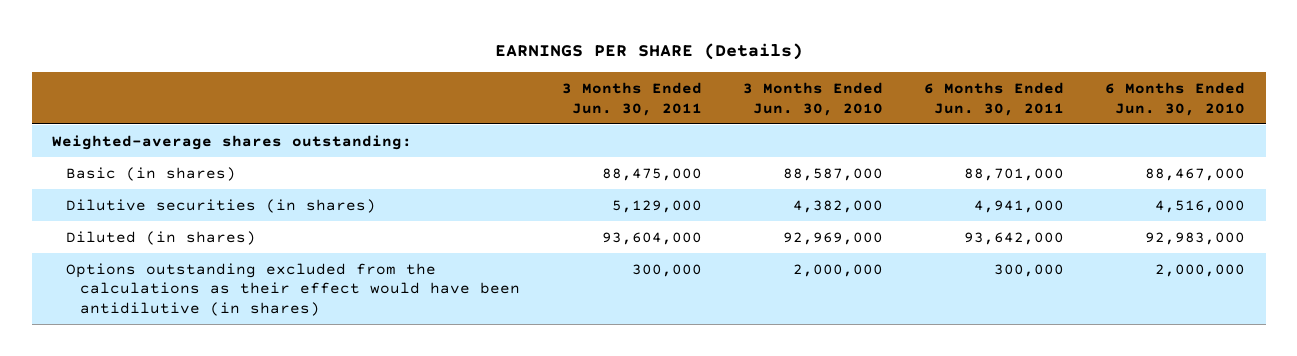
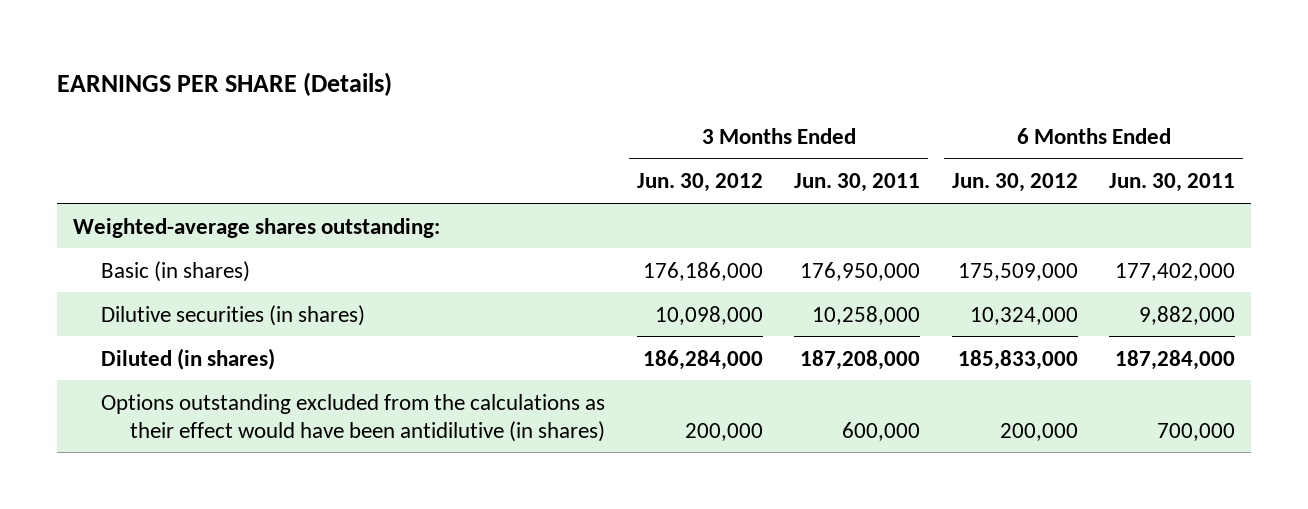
- | 3 Months Ended Jun. 30, 2011 | 3 Months Ended Jun. 30, 2010 | 6 Months Ended Jun. 30, 2011 | 6 Months Ended Jun. 30, 2010
+ | 3 Months Ended Jun. 30, 2012 | 3 Months Ended Jun. 30, 2011 | 6 Months Ended Jun. 30, 2012 | 6 Months Ended Jun. 30, 2011
- Basic (in shares) | 88,475,000 | 88,587,000 | 88,701,000 | 88,467,000
- Dilutive securities (in shares) | 5,129,000 | 4,382,000 | 4,941,000 | 4,516,000
- Diluted (in shares) | 93,604,000 | 92,969,000 | 93,642,000 | 92,983,000
- Options outstanding excluded from the calculations as their effect would have been antidilutive (in shares) | 300,000 | 2,000,000 | 300,000 | 2,000,000
+ Basic (in shares) | 176,186,000 | 176,950,000 | 175,509,000 | 177,402,000
+ Dilutive securities (in shares) | 10,098,000 | 10,258,000 | 10,324,000 | 9,882,000
+ Diluted (in shares) | 186,284,000 | 187,208,000 | 185,833,000 | 187,284,000
+ Options outstanding excluded from the calculations as their effect would have been antidilutive (in shares) | 200,000 | 600,000 | 200,000 | 700,000

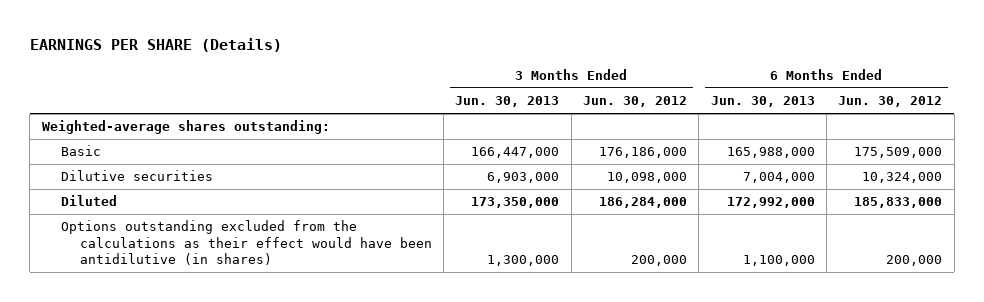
- | 3 Months Ended Jun. 30, 2012 | 3 Months Ended Jun. 30, 2011 | 6 Months Ended Jun. 30, 2012 | 6 Months Ended Jun. 30, 2011
+ | 3 Months Ended Jun. 30, 2013 | 3 Months Ended Jun. 30, 2012 | 6 Months Ended Jun. 30, 2013 | 6 Months Ended Jun. 30, 2012
- Basic (in shares) | 176,186,000 | 176,950,000 | 175,509,000 | 177,402,000
- Dilutive securities (in shares) | 10,098,000 | 10,258,000 | 10,324,000 | 9,882,000
- Diluted (in shares) | 186,284,000 | 187,208,000 | 185,833,000 | 187,284,000
+ Basic | 166,447,000 | 176,186,000 | 165,988,000 | 175,509,000
+ Dilutive securities | 6,903,000 | 10,098,000 | 7,004,000 | 10,324,000
+ Diluted | 173,350,000 | 186,284,000 | 172,992,000 | 185,833,000

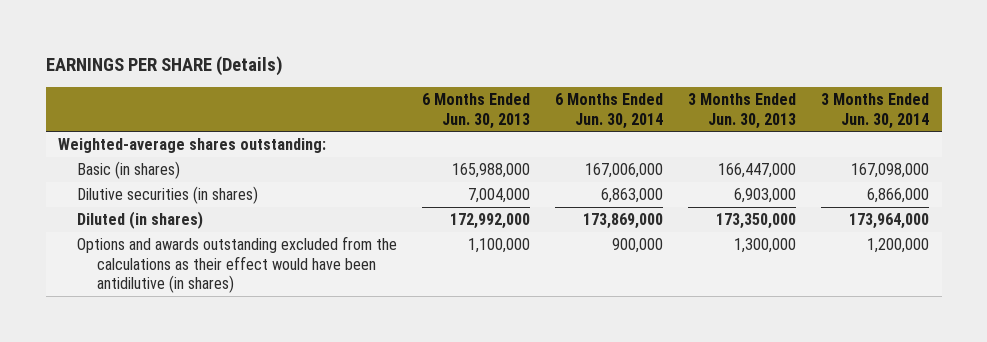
- | 3 Months Ended Jun. 30, 2013 | 3 Months Ended Jun. 30, 2012 | 6 Months Ended Jun. 30, 2013 | 6 Months Ended Jun. 30, 2012
+ | 6 Months Ended Jun. 30, 2013 | 6 Months Ended Jun. 30, 2014 | 3 Months Ended Jun. 30, 2013 | 3 Months Ended Jun. 30, 2014
- Basic | 166,447,000 | 176,186,000 | 165,988,000 | 175,509,000
- Dilutive securities | 6,903,000 | 10,098,000 | 7,004,000 | 10,324,000
- Diluted | 173,350,000 | 186,284,000 | 172,992,000 | 185,833,000
- Options outstanding excluded from the calculations as their effect would have been antidilutive (in shares) | 1,300,000 | 200,000 | 1,100,000 | 200,000
+ Basic (in shares) | 165,988,000 | 167,006,000 | 166,447,000 | 167,098,000
+ Dilutive securities (in shares) | 7,004,000 | 6,863,000 | 6,903,000 | 6,866,000
+ Diluted (in shares) | 172,992,000 | 173,869,000 | 173,350,000 | 173,964,000
+ Options and awards outstanding excluded from the calculations as their effect would have been antidilutive (in shares) | 1,100,000 | 900,000 | 1,300,000 | 1,200,000

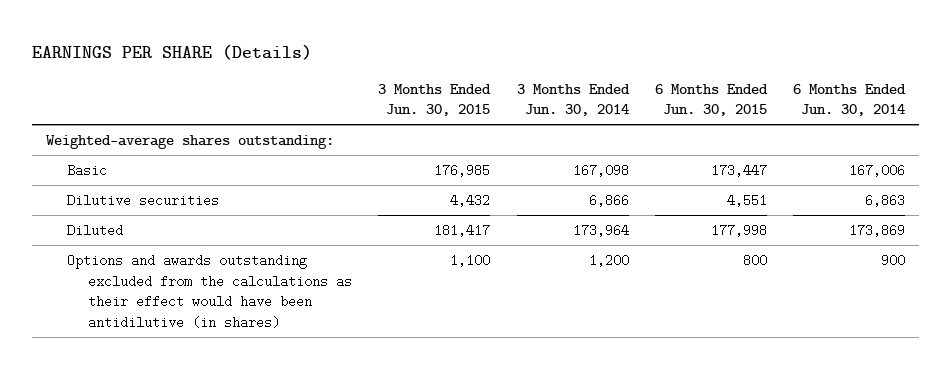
- | 6 Months Ended Jun. 30, 2013 | 6 Months Ended Jun. 30, 2014 | 3 Months Ended Jun. 30, 2013 | 3 Months Ended Jun. 30, 2014
+ | 3 Months Ended Jun. 30, 2015 | 3 Months Ended Jun. 30, 2014 | 6 Months Ended Jun. 30, 2015 | 6 Months Ended Jun. 30, 2014
- Basic (in shares) | 165,988,000 | 167,006,000 | 166,447,000 | 167,098,000
- Dilutive securities (in shares) | 7,004,000 | 6,863,000 | 6,903,000 | 6,866,000
- Diluted (in shares) | 172,992,000 | 173,869,000 | 173,350,000 | 173,964,000
- Options and awards outstanding excluded from the calculations as their effect would have been antidilutive (in shares) | 1,100,000 | 900,000 | 1,300,000 | 1,200,000
+ Basic | 176,985 | 167,098 | 173,447 | 167,006
+ Dilutive securities | 4,432 | 6,866 | 4,551 | 6,863
+ Diluted | 181,417 | 173,964 | 177,998 | 173,869
+ Options and awards outstanding excluded from the calculations as their effect would have been antidilutive (in shares) | 1,100 | 1,200 | 800 | 900

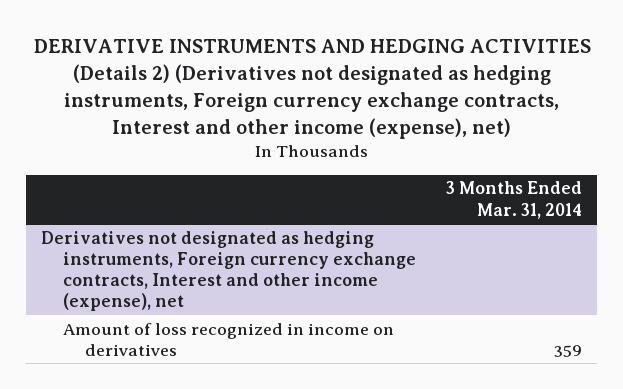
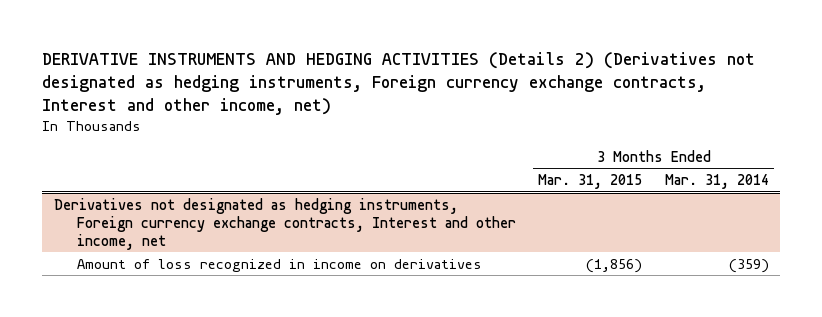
- DERIVATIVE INSTRUMENTS AND HEDGING ACTIVITIES (Details 2) (Derivatives not designated as hedging instruments, Foreign currency exchange contracts, Interest and other income (expense), net)
+ DERIVATIVE INSTRUMENTS AND HEDGING ACTIVITIES (Details 2) (Derivatives not designated as hedging instruments, Foreign currency exchange contracts, Interest and other income, net)
- | 3 Months Ended Mar. 31, 2014
+ | 3 Months Ended Mar. 31, 2015 | 3 Months Ended Mar. 31, 2014
- Derivatives not designated as hedging instruments, Foreign currency exchange contracts, Interest and other income (expense), net
- Amount of loss recognized in income on derivatives | 359
+ Derivatives not designated as hedging instruments, Foreign currency exchange contracts, Interest and other income, net
+ Amount of loss recognized in income on derivatives | (1,856) | (359)

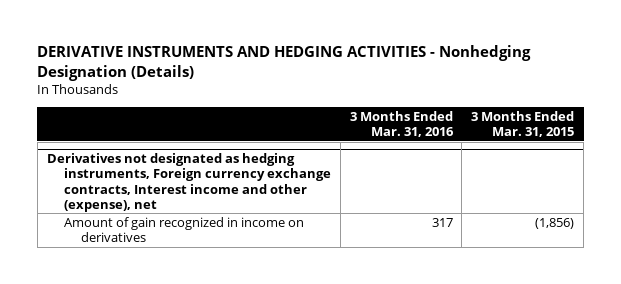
- DERIVATIVE INSTRUMENTS AND HEDGING ACTIVITIES (Details 2) (Derivatives not designated as hedging instruments, Foreign currency exchange contracts, Interest and other income, net)
+ DERIVATIVE INSTRUMENTS AND HEDGING ACTIVITIES - Nonhedging Designation (Details)
- | 3 Months Ended Mar. 31, 2015 | 3 Months Ended Mar. 31, 2014
+ | 3 Months Ended Mar. 31, 2016 | 3 Months Ended Mar. 31, 2015
- Derivatives not designated as hedging instruments, Foreign currency exchange contracts, Interest and other income, net
- Amount of loss recognized in income on derivatives | (1,856) | (359)
+ Derivatives not designated as hedging instruments, Foreign currency exchange contracts, Interest income and other (expense), net
+ Amount of gain recognized in income on derivatives | 317 | (1,856)

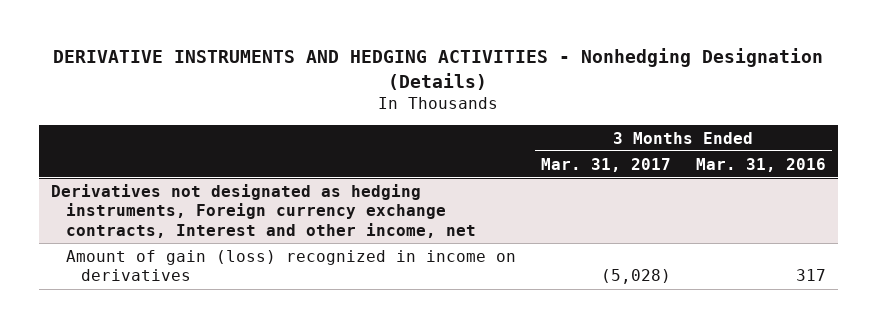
- | 3 Months Ended Mar. 31, 2016 | 3 Months Ended Mar. 31, 2015
+ | 3 Months Ended Mar. 31, 2017 | 3 Months Ended Mar. 31, 2016
- Derivatives not designated as hedging instruments, Foreign currency exchange contracts, Interest income and other (expense), net
- Amount of gain recognized in income on derivatives | 317 | (1,856)
+ Derivatives not designated as hedging instruments, Foreign currency exchange contracts, Interest and other income, net
+ Amount of gain (loss) recognized in income on derivatives | (5,028) | 317

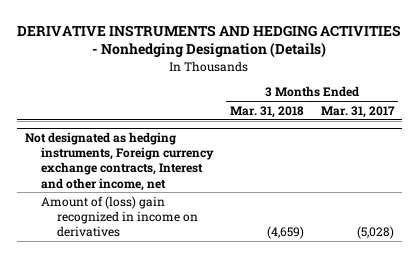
- | 3 Months Ended Mar. 31, 2017 | 3 Months Ended Mar. 31, 2016
+ | 3 Months Ended Mar. 31, 2018 | 3 Months Ended Mar. 31, 2017
- Derivatives not designated as hedging instruments, Foreign currency exchange contracts, Interest and other income, net
- Amount of gain (loss) recognized in income on derivatives | (5,028) | 317
+ Not designated as hedging instruments, Foreign currency exchange contracts, Interest and other income, net
+ Amount of (loss) gain recognized in income on derivatives | (4,659) | (5,028)

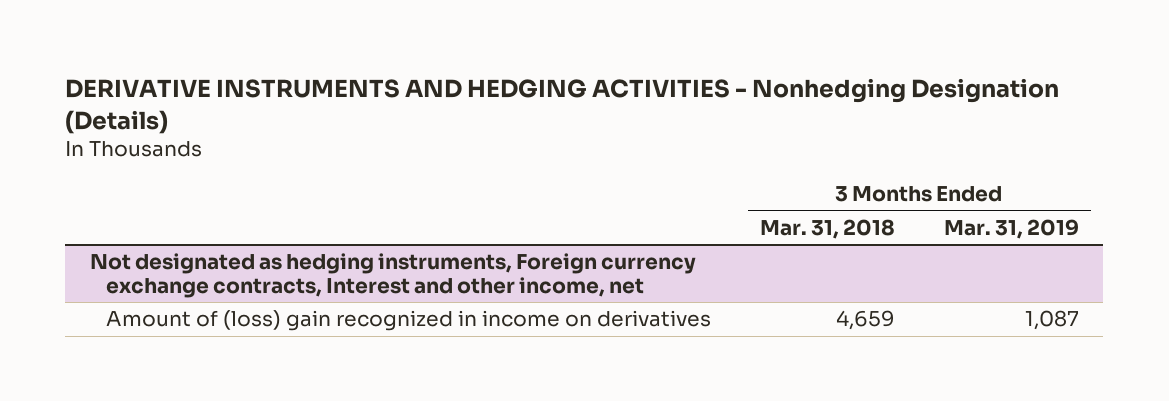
- | 3 Months Ended Mar. 31, 2018 | 3 Months Ended Mar. 31, 2017
+ | 3 Months Ended Mar. 31, 2018 | 3 Months Ended Mar. 31, 2019
@ Not designated as hedging instruments, Foreign currency exchange contracts, Interest and other income, net
- Amount of (loss) gain recognized in income on derivatives | (4,659) | (5,028)
+ Amount of (loss) gain recognized in income on derivatives | 4,659 | 1,087

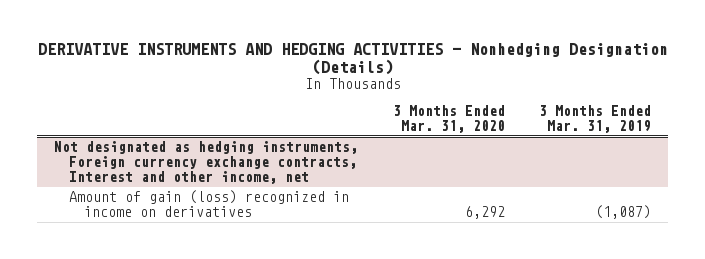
- | 3 Months Ended Mar. 31, 2018 | 3 Months Ended Mar. 31, 2019
+ | 3 Months Ended Mar. 31, 2020 | 3 Months Ended Mar. 31, 2019
@ Not designated as hedging instruments, Foreign currency exchange contracts, Interest and other income, net
- Amount of (loss) gain recognized in income on derivatives | 4,659 | 1,087
+ Amount of gain (loss) recognized in income on derivatives | 6,292 | (1,087)

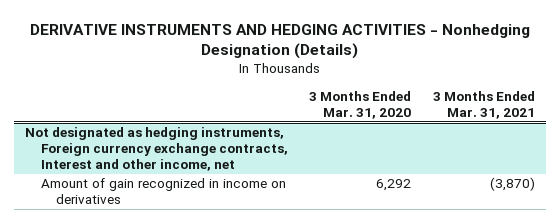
- | 3 Months Ended Mar. 31, 2020 | 3 Months Ended Mar. 31, 2019
+ | 3 Months Ended Mar. 31, 2020 | 3 Months Ended Mar. 31, 2021
@ Not designated as hedging instruments, Foreign currency exchange contracts, Interest and other income, net
- Amount of gain (loss) recognized in income on derivatives | 6,292 | (1,087)
+ Amount of gain recognized in income on derivatives | 6,292 | (3,870)

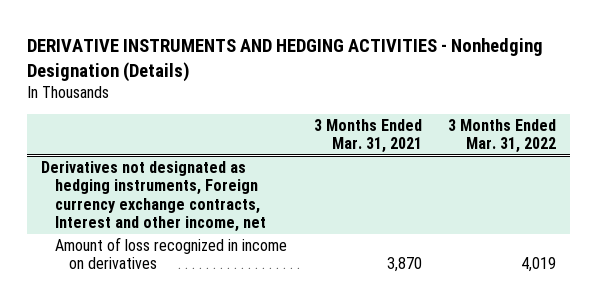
- | 3 Months Ended Mar. 31, 2020 | 3 Months Ended Mar. 31, 2021
+ | 3 Months Ended Mar. 31, 2021 | 3 Months Ended Mar. 31, 2022
- Not designated as hedging instruments, Foreign currency exchange contracts, Interest and other income, net
- Amount of gain recognized in income on derivatives | 6,292 | (3,870)
+ Derivatives not designated as hedging instruments, Foreign currency exchange contracts, Interest and other income, net
+ Amount of loss recognized in income on derivatives | 3,870 | 4,019

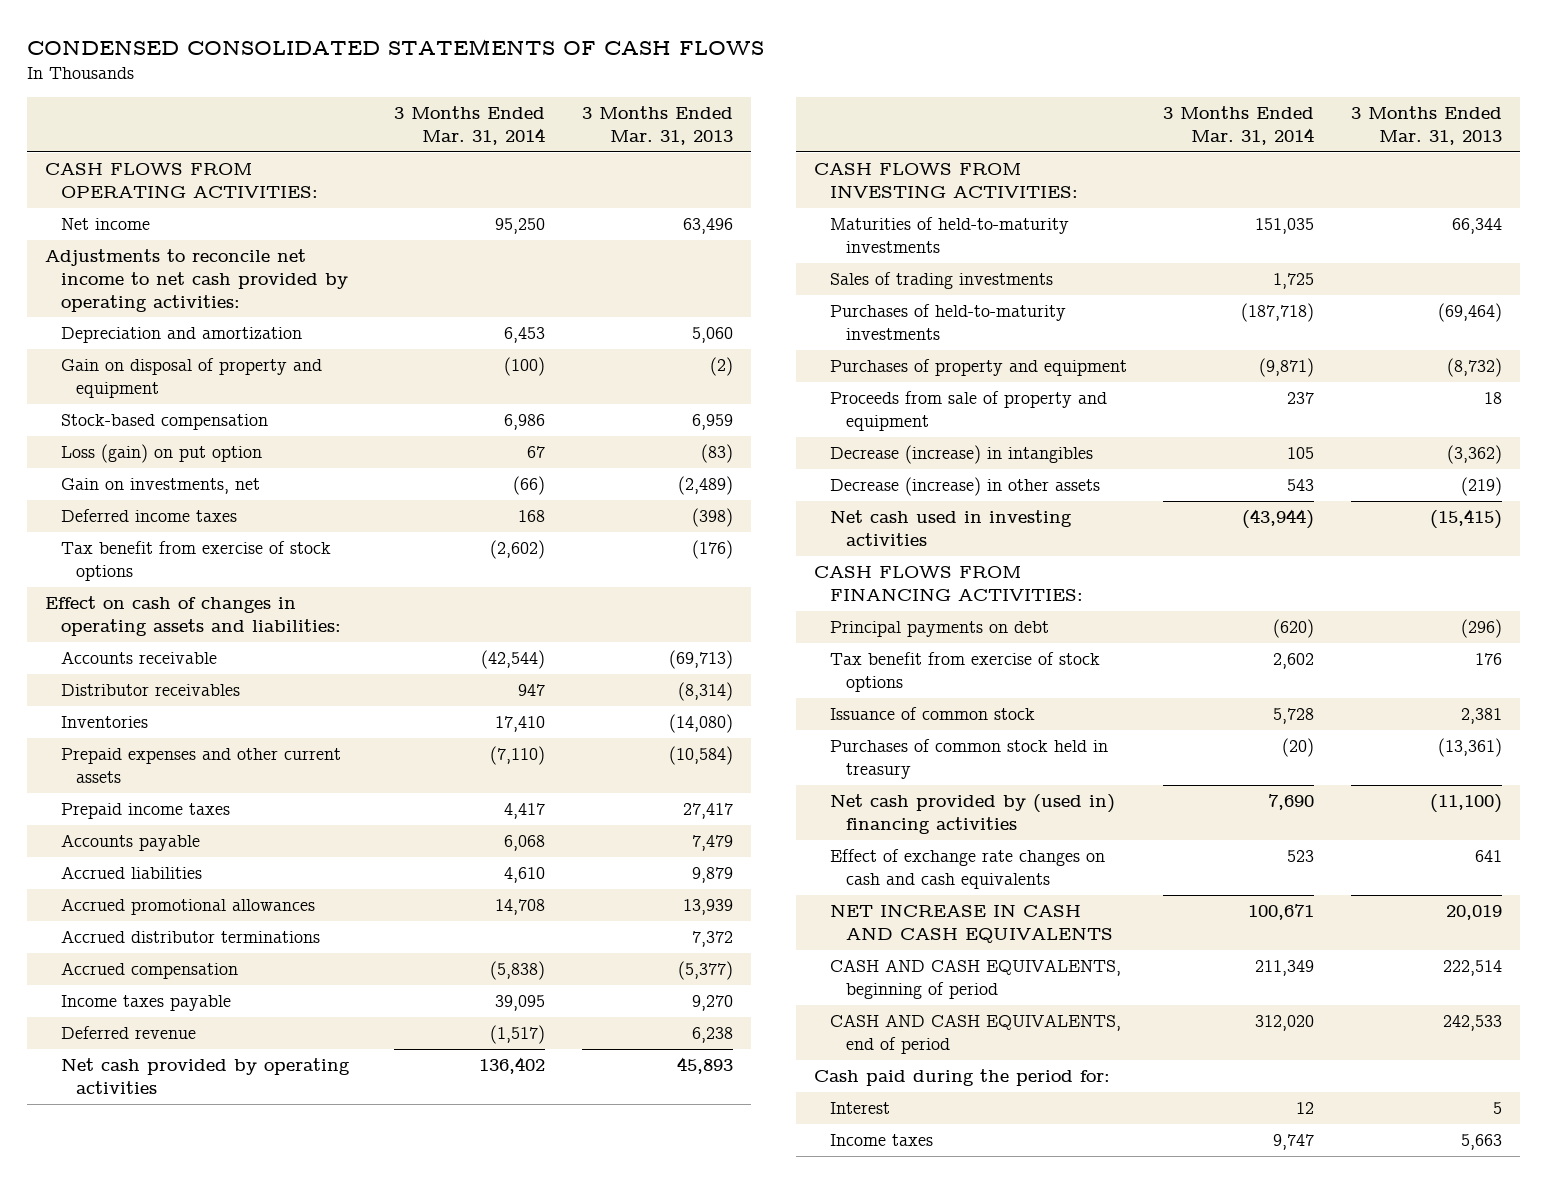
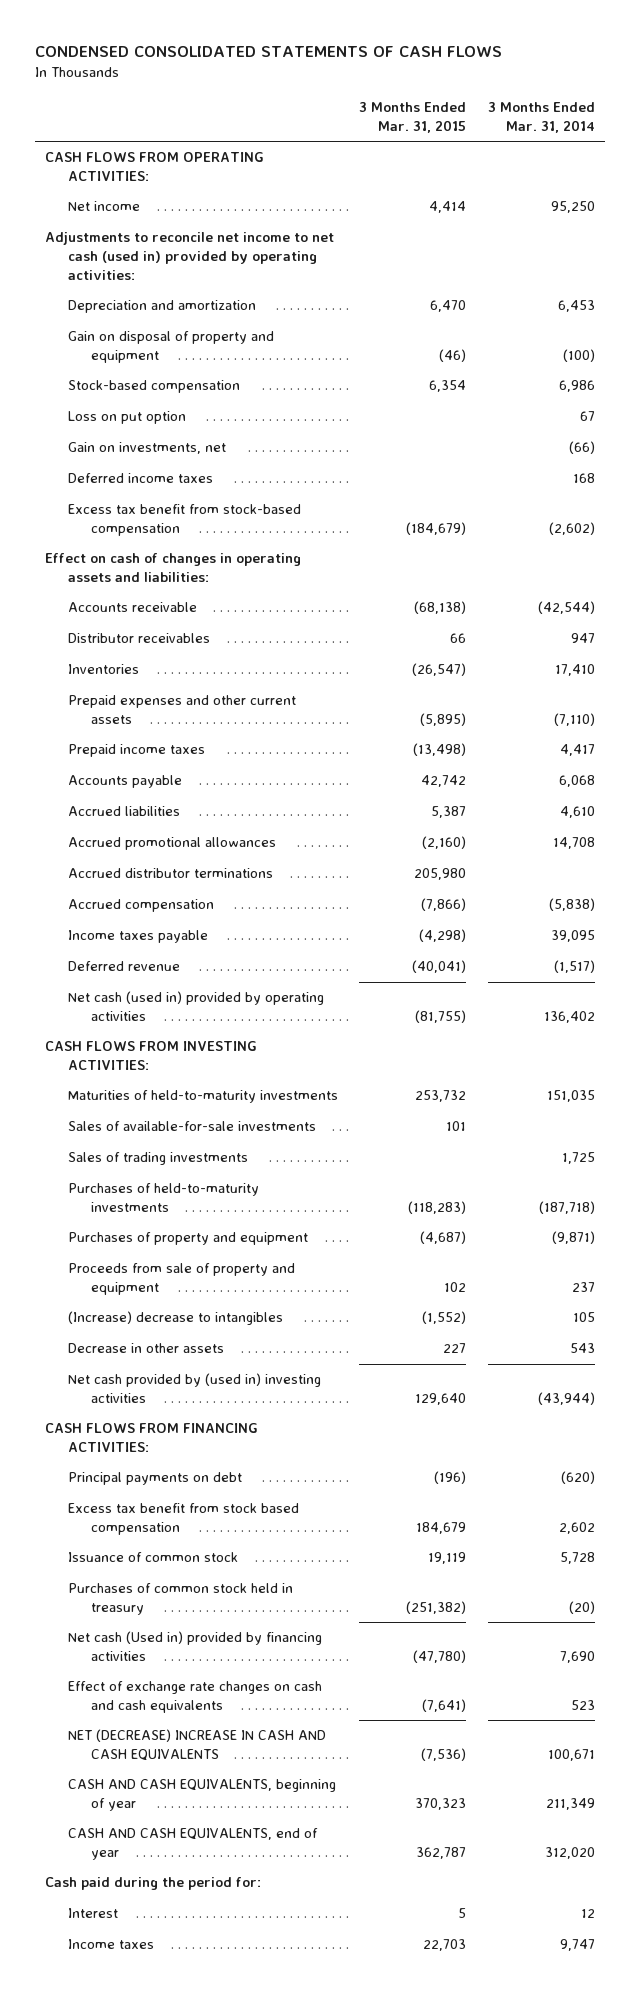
- | 3 Months Ended Mar. 31, 2014 | 3 Months Ended Mar. 31, 2013
+ | 3 Months Ended Mar. 31, 2015 | 3 Months Ended Mar. 31, 2014
- Adjustments to reconcile net income to net cash provided by operating activities:
+ Adjustments to reconcile net income to net cash (used in) provided by operating activities:
- Loss (gain) on put option | 67 | (83)
+ Loss on put option | | 67
- Tax benefit from exercise of stock options | (2,602) | (176)
+ Excess tax benefit from stock-based compensation | (184,679) | (2,602)
- Net cash provided by operating activities | 136,402 | 45,893
+ Net cash (used in) provided by operating activities | (81,755) | 136,402
+ Sales of available-for-sale investments | 101 |
- Decrease (increase) in intangibles | 105 | (3,362)
- Decrease (increase) in other assets | 543 | (219)
- Net cash used in investing activities | (43,944) | (15,415)
+ (Increase) decrease to intangibles | (1,552) | 105
+ Decrease in other assets | 227 | 543
+ Net cash provided by (used in) investing activities | 129,640 | (43,944)
- Tax benefit from exercise of stock options | 2,602 | 176
+ Excess tax benefit from stock based compensation | 184,679 | 2,602
- Net cash provided by (used in) financing activities | 7,690 | (11,100)
+ Net cash (Used in) provided by financing activities | (47,780) | 7,690
- NET INCREASE IN CASH AND CASH EQUIVALENTS | 100,671 | 20,019
- CASH AND CASH EQUIVALENTS, beginning of period | 211,349 | 222,514
- CASH AND CASH EQUIVALENTS, end of period | 312,020 | 242,533
+ NET (DECREASE) INCREASE IN CASH AND CASH EQUIVALENTS | (7,536) | 100,671
+ CASH AND CASH EQUIVALENTS, beginning of year | 370,323 | 211,349
+ CASH AND CASH EQUIVALENTS, end of year | 362,787 | 312,020

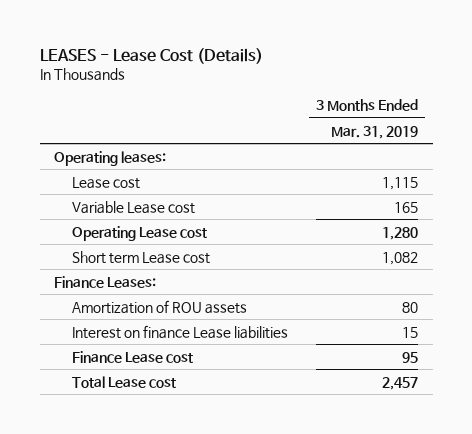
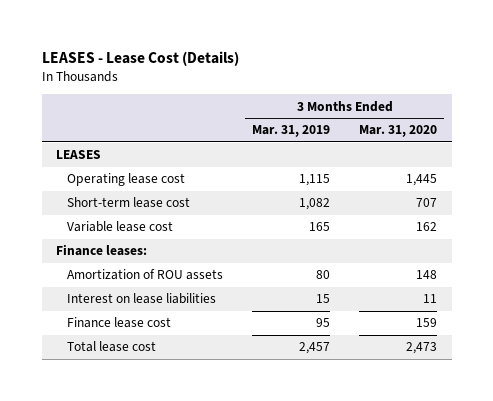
- | 3 Months Ended Mar. 31, 2019
+ | 3 Months Ended Mar. 31, 2019 | 3 Months Ended Mar. 31, 2020
- Operating leases:
- Lease cost | 1,115
- Variable Lease cost | 165
- Operating Lease cost | 1,280
- Short term Lease cost | 1,082
- Finance Leases:
+ LEASES
+ Operating lease cost | 1,115 | 1,445
+ Short-term lease cost | 1,082 | 707
+ Variable lease cost | 165 | 162
+ Finance leases:
- Interest on finance Lease liabilities | 15
- Finance Lease cost | 95
- Total Lease cost | 2,457
+ Interest on lease liabilities | 15 | 11
+ Finance lease cost | 95 | 159
+ Total lease cost | 2,457 | 2,473

